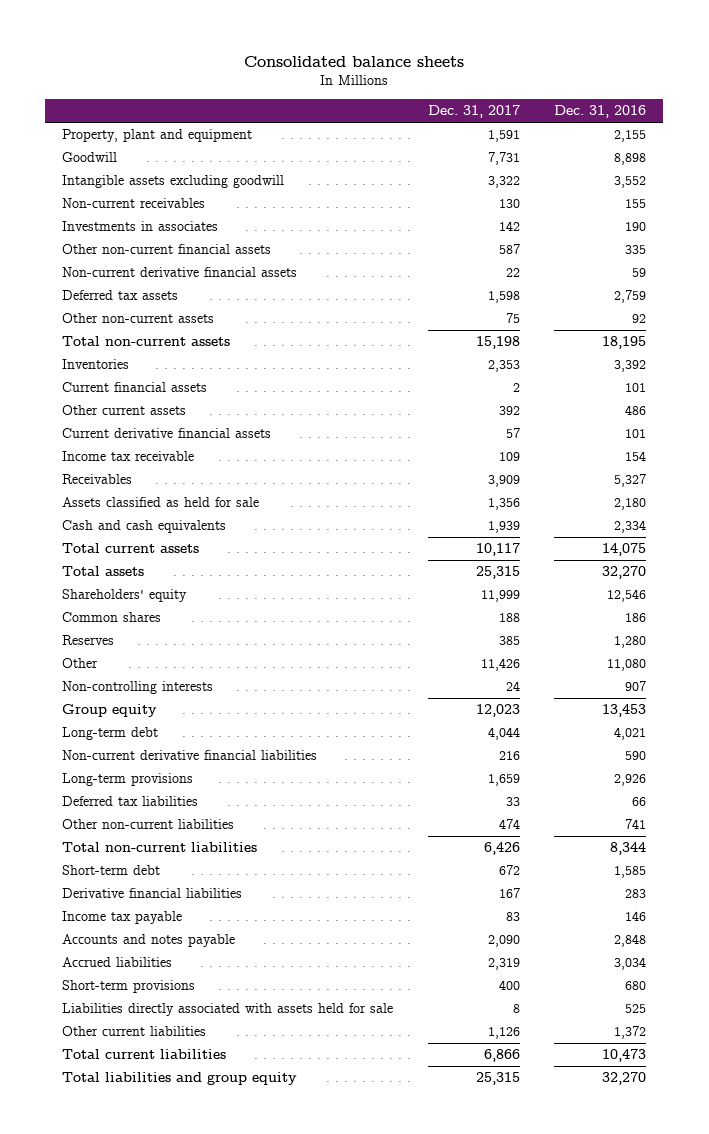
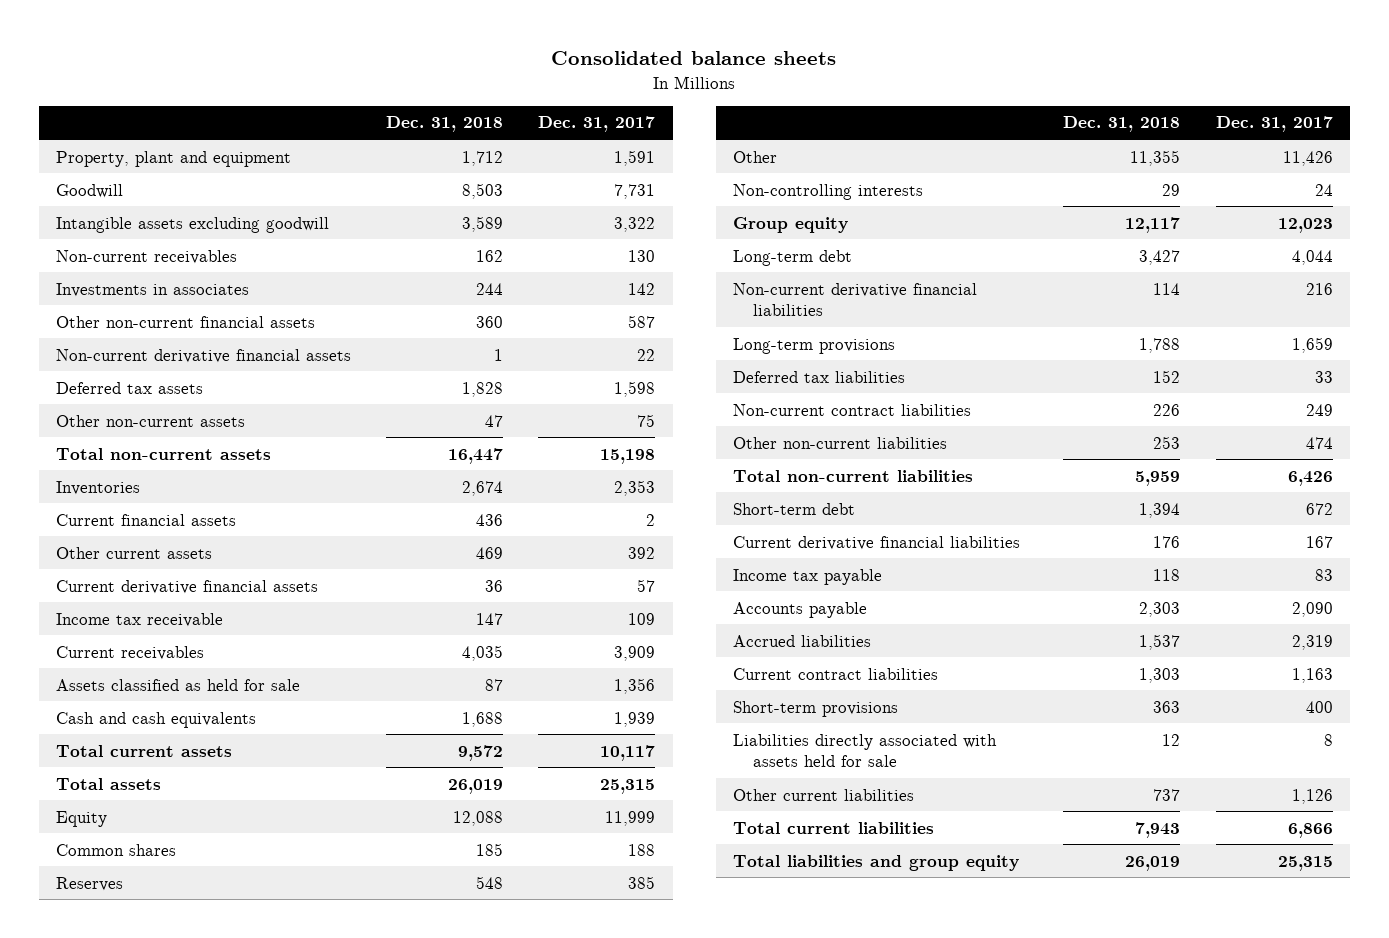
- | Dec. 31, 2017 | Dec. 31, 2016
+ | Dec. 31, 2018 | Dec. 31, 2017
- Receivables | 3,909 | 5,327
+ Current receivables | 4,035 | 3,909
- Shareholders' equity | 11,999 | 12,546
+ Equity | 12,088 | 11,999
+ Non-current contract liabilities | 226 | 249
- Derivative financial liabilities | 167 | 283
+ Current derivative financial liabilities | 176 | 167
- Accounts and notes payable | 2,090 | 2,848
+ Accounts payable | 2,303 | 2,090
+ Current contract liabilities | 1,303 | 1,163

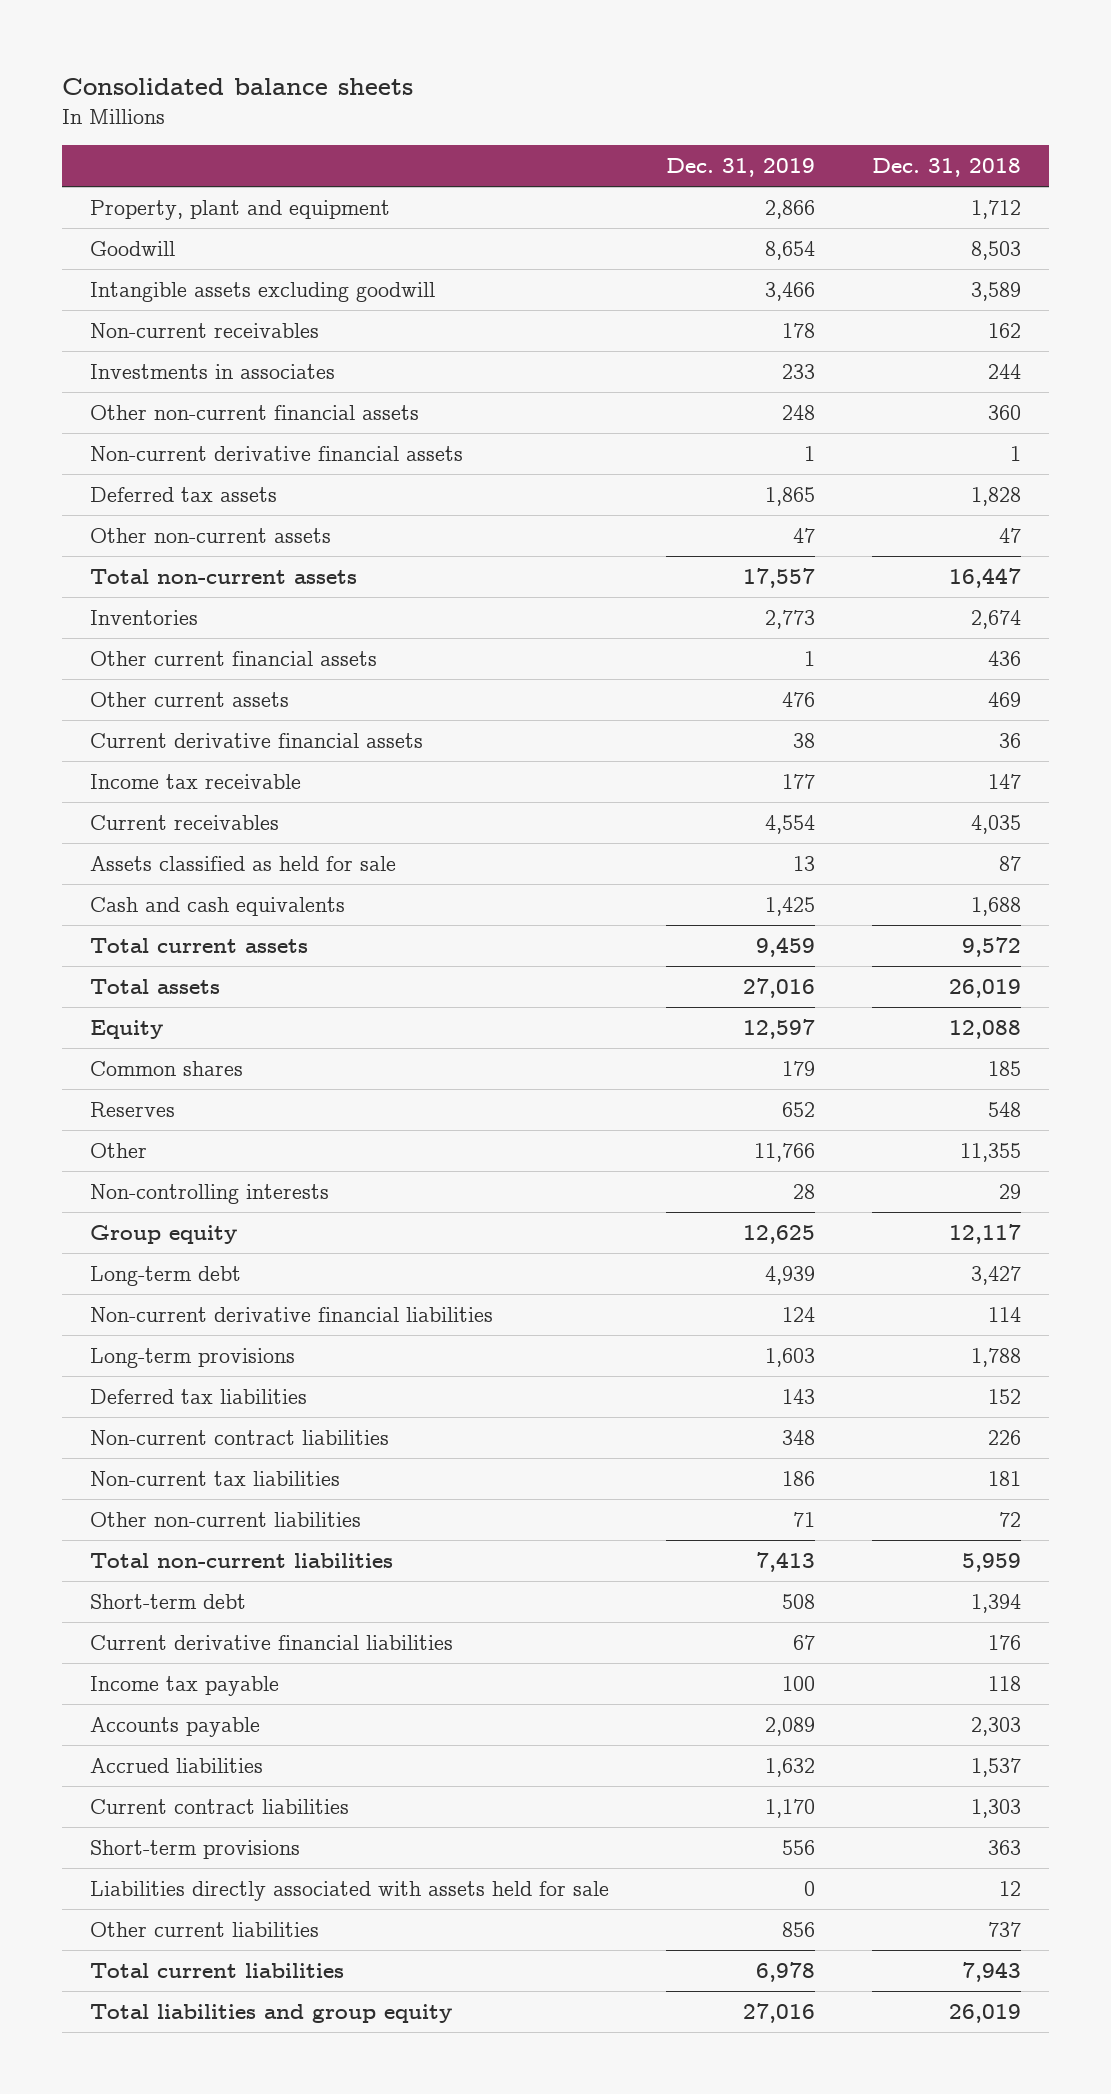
- | Dec. 31, 2018 | Dec. 31, 2017
+ | Dec. 31, 2019 | Dec. 31, 2018
- Current financial assets | 436 | 2
+ Other current financial assets | 1 | 436
- Other non-current liabilities | 253 | 474
+ Non-current tax liabilities | 186 | 181
+ Other non-current liabilities | 71 | 72

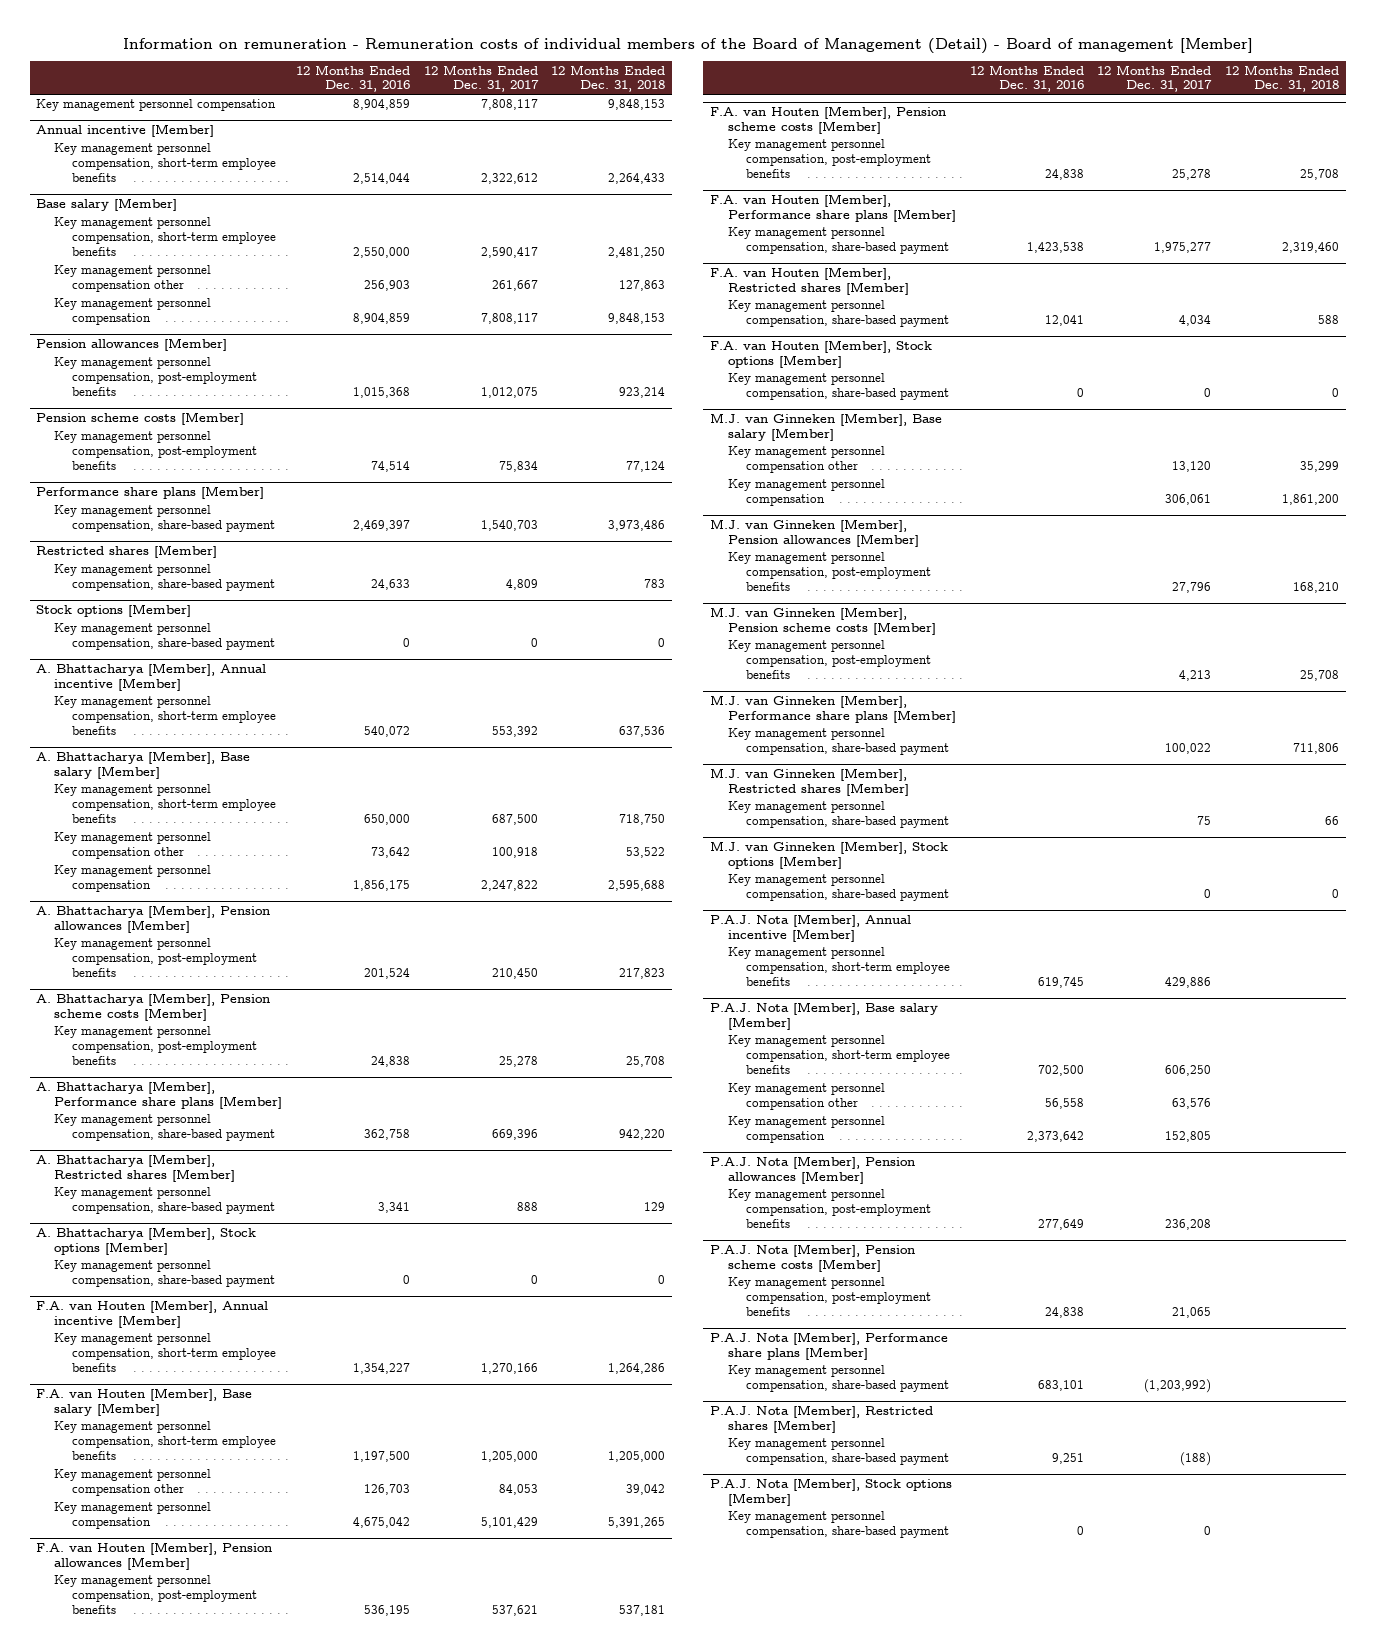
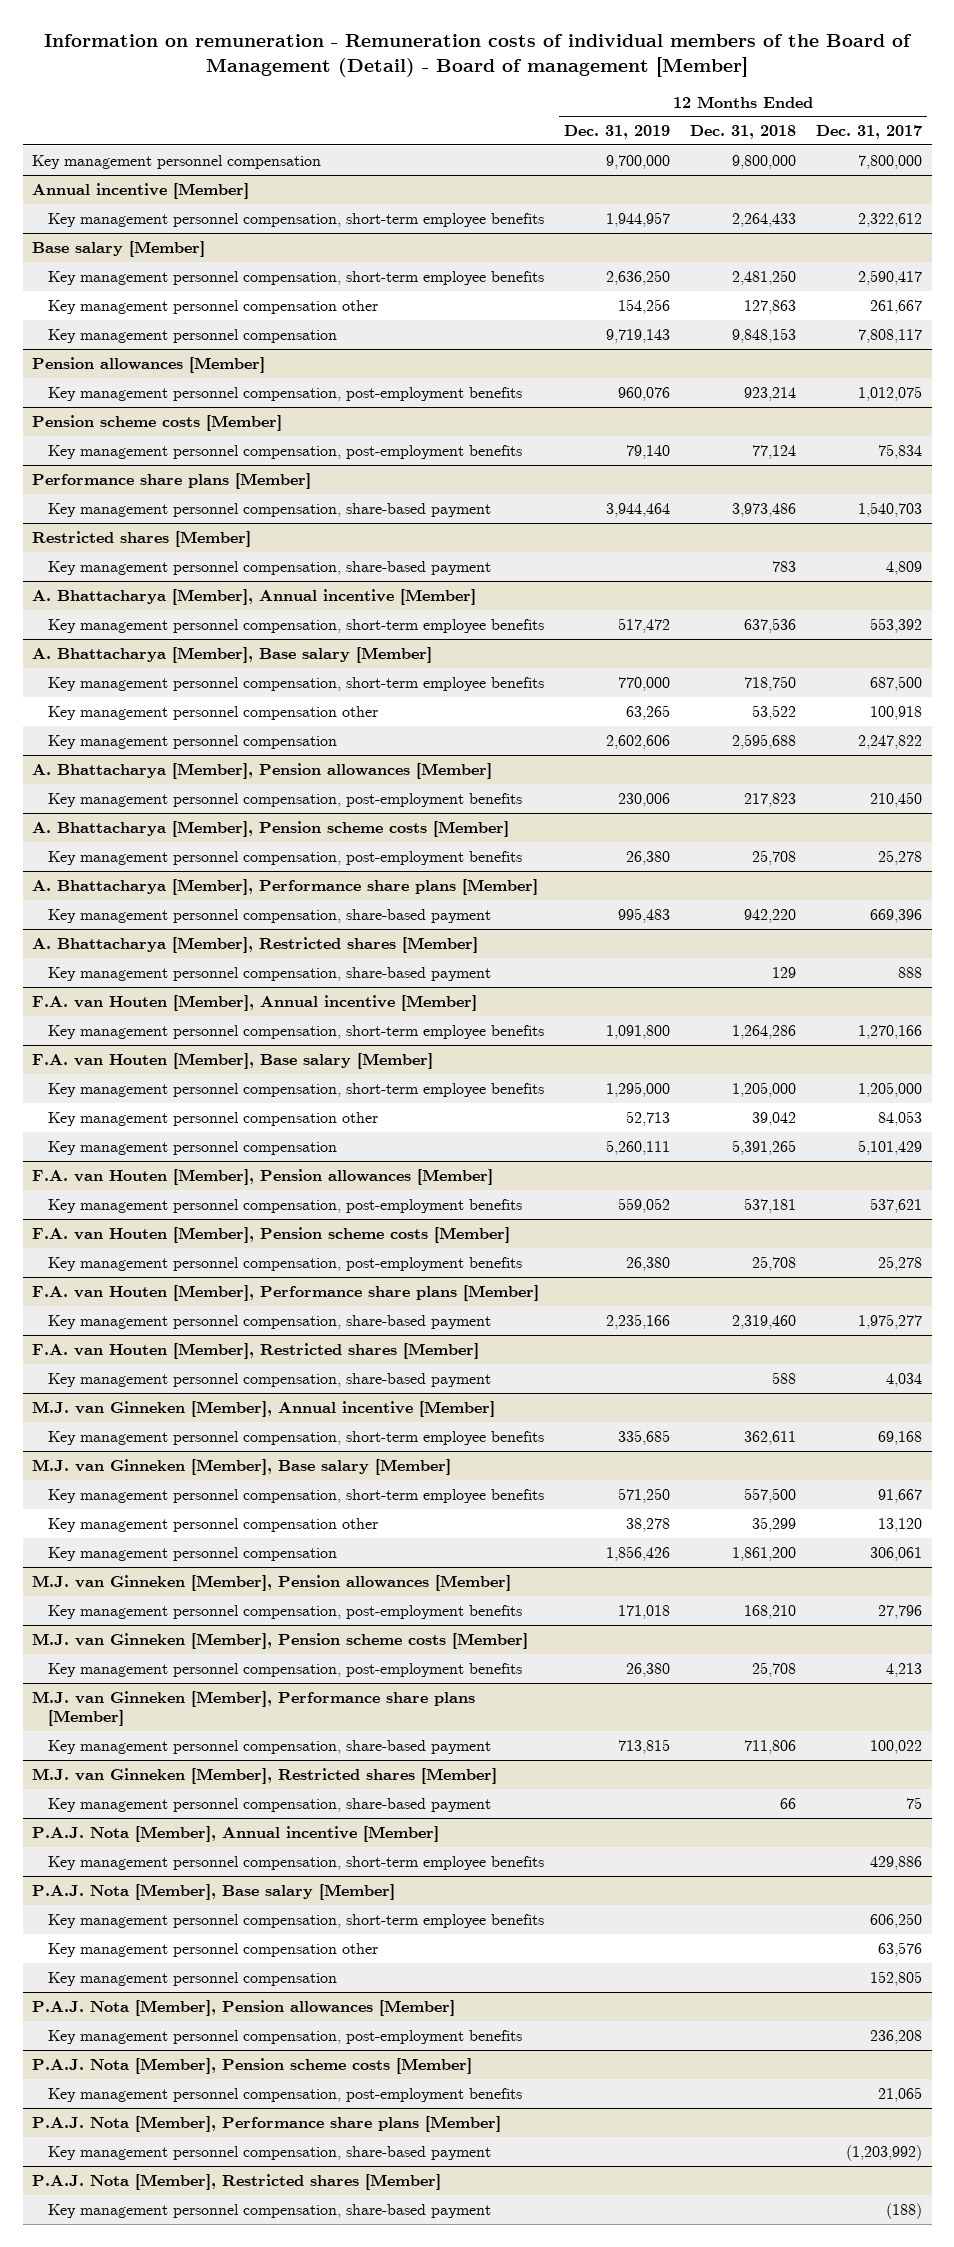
- | 12 Months Ended Dec. 31, 2016 | 12 Months Ended Dec. 31, 2017 | 12 Months Ended Dec. 31, 2018
+ | 12 Months Ended Dec. 31, 2019 | 12 Months Ended Dec. 31, 2018 | 12 Months Ended Dec. 31, 2017
- Key management personnel compensation | 8,904,859 | 7,808,117 | 9,848,153
+ Key management personnel compensation | 9,700,000 | 9,800,000 | 7,800,000
- Stock options [Member]
- Key management personnel compensation, share-based payment | 0 | 0 | 0
- A. Bhattacharya [Member], Stock options [Member]
- Key management personnel compensation, share-based payment | 0 | 0 | 0
- F.A. van Houten [Member], Stock options [Member]
- Key management personnel compensation, share-based payment | 0 | 0 | 0
+ M.J. van Ginneken [Member], Annual incentive [Member]
+ Key management personnel compensation, short-term employee benefits | 335,685 | 362,611 | 69,168
@ M.J. van Ginneken [Member], Base salary [Member]
+ Key management personnel compensation, short-term employee benefits | 571,250 | 557,500 | 91,667
- M.J. van Ginneken [Member], Stock options [Member]
- Key management personnel compensation, share-based payment | | 0 | 0
- P.A.J. Nota [Member], Stock options [Member]
- Key management personnel compensation, share-based payment | 0 | 0 |

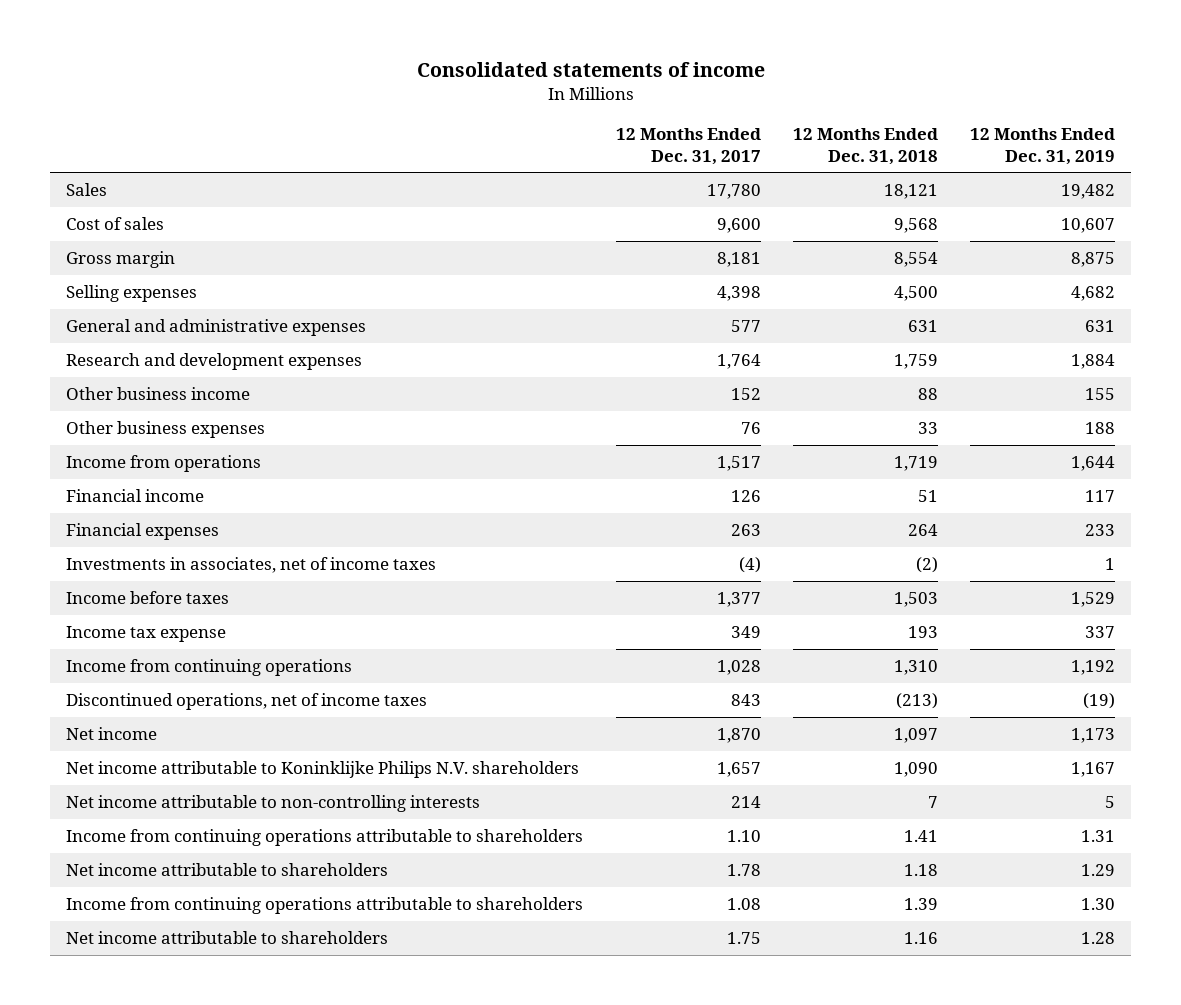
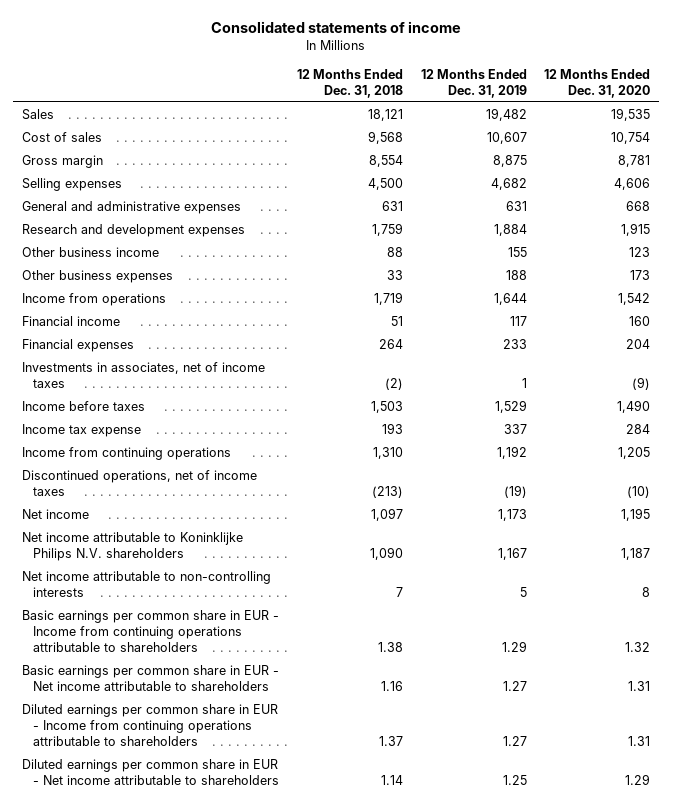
- | 12 Months Ended Dec. 31, 2017 | 12 Months Ended Dec. 31, 2018 | 12 Months Ended Dec. 31, 2019
+ | 12 Months Ended Dec. 31, 2018 | 12 Months Ended Dec. 31, 2019 | 12 Months Ended Dec. 31, 2020
- Income from continuing operations attributable to shareholders | 1.10 | 1.41 | 1.31
- Net income attributable to shareholders | 1.78 | 1.18 | 1.29
- Income from continuing operations attributable to shareholders | 1.08 | 1.39 | 1.30
- Net income attributable to shareholders | 1.75 | 1.16 | 1.28
+ Basic earnings per common share in EUR - Income from continuing operations attributable to shareholders | 1.38 | 1.29 | 1.32
+ Basic earnings per common share in EUR - Net income attributable to shareholders | 1.16 | 1.27 | 1.31
+ Diluted earnings per common share in EUR - Income from continuing operations attributable to shareholders | 1.37 | 1.27 | 1.31
+ Diluted earnings per common share in EUR - Net income attributable to shareholders | 1.14 | 1.25 | 1.29

